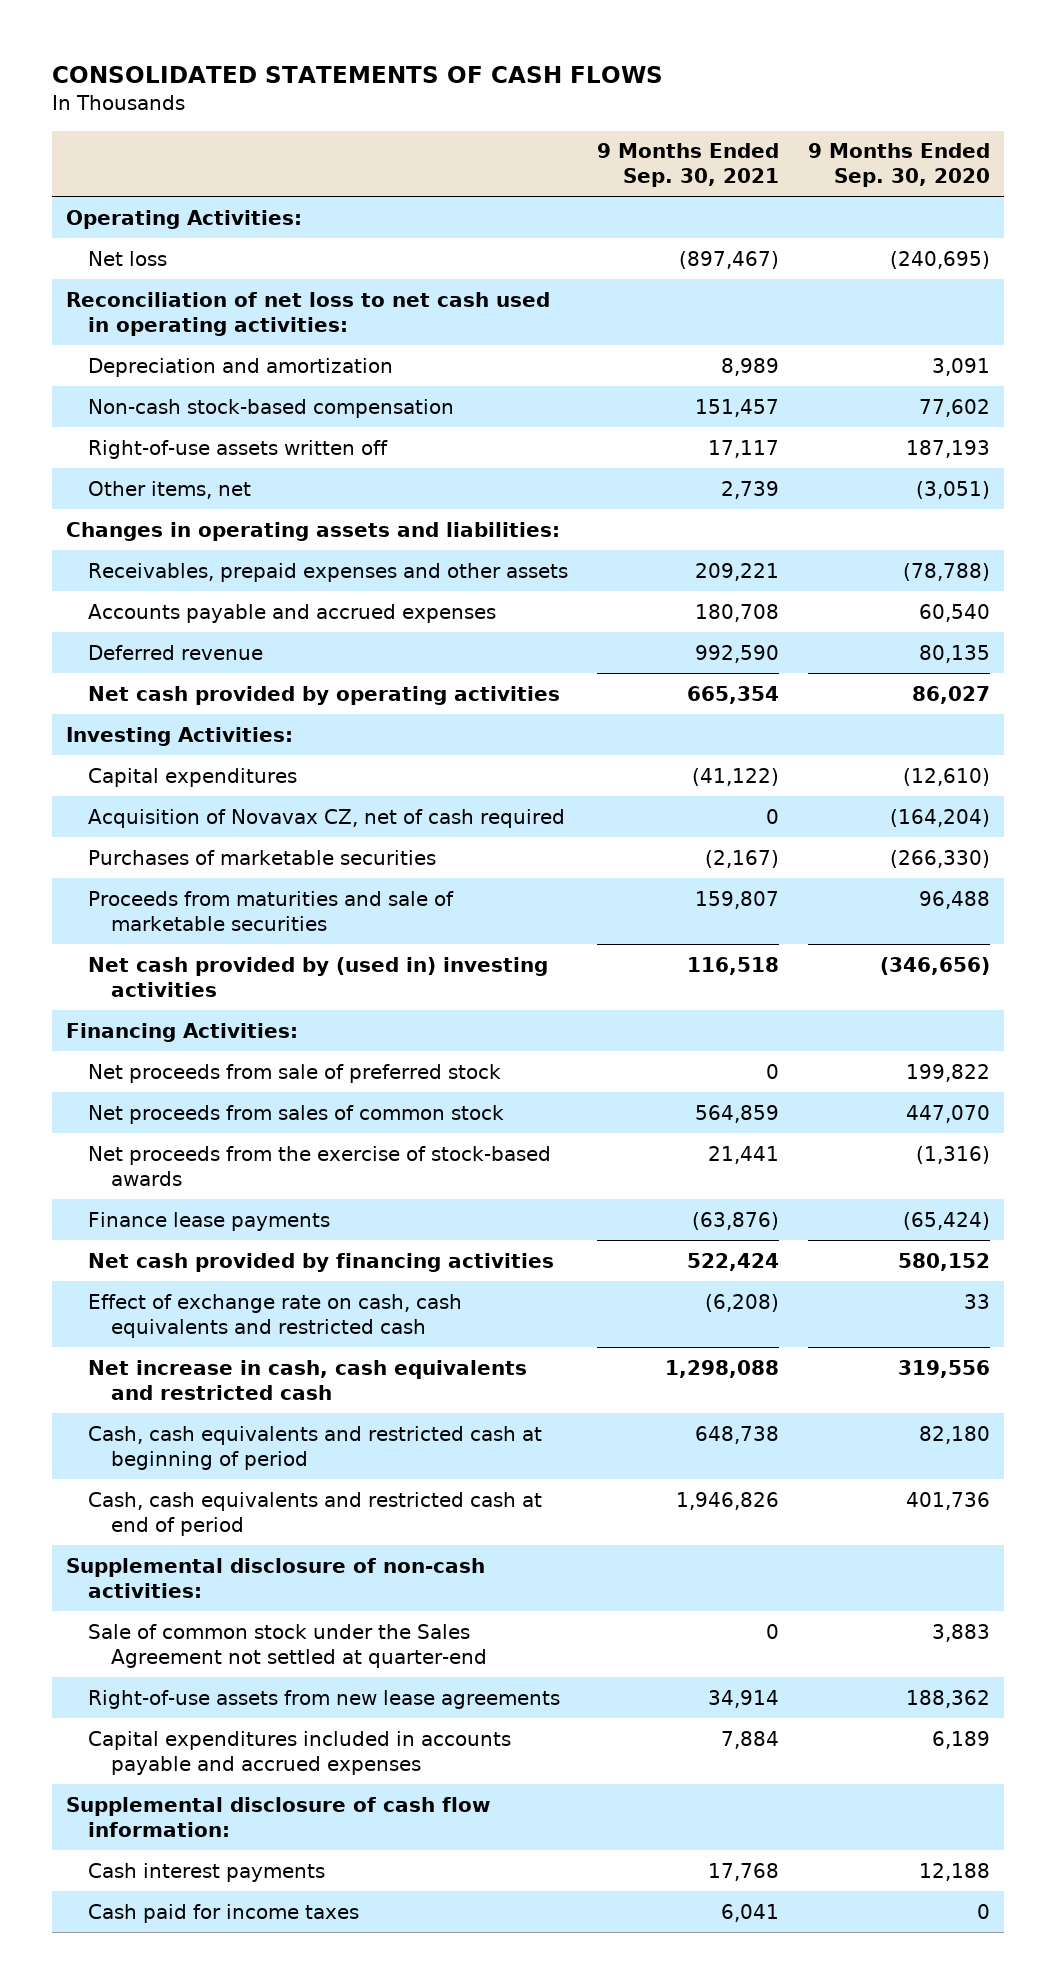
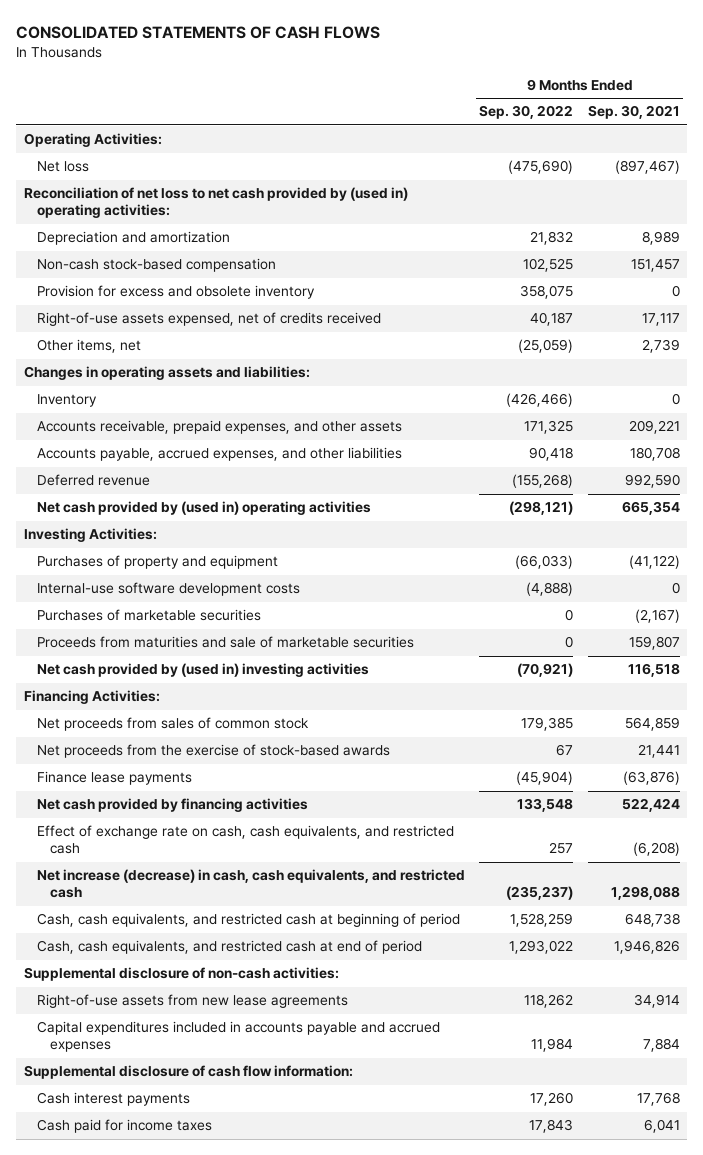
- | 9 Months Ended Sep. 30, 2021 | 9 Months Ended Sep. 30, 2020
+ | 9 Months Ended Sep. 30, 2022 | 9 Months Ended Sep. 30, 2021
- Reconciliation of net loss to net cash used in operating activities:
+ Reconciliation of net loss to net cash provided by (used in) operating activities:
- Right-of-use assets written off | 17,117 | 187,193
+ Provision for excess and obsolete inventory | 358,075 | 0
+ Right-of-use assets expensed, net of credits received | 40,187 | 17,117
- Receivables, prepaid expenses and other assets | 209,221 | (78,788)
- Accounts payable and accrued expenses | 180,708 | 60,540
+ Inventory | (426,466) | 0
+ Accounts receivable, prepaid expenses, and other assets | 171,325 | 209,221
+ Accounts payable, accrued expenses, and other liabilities | 90,418 | 180,708
- Net cash provided by operating activities | 665,354 | 86,027
+ Net cash provided by (used in) operating activities | (298,121) | 665,354
- Capital expenditures | (41,122) | (12,610)
- Acquisition of Novavax CZ, net of cash required | 0 | (164,204)
+ Purchases of property and equipment | (66,033) | (41,122)
+ Internal-use software development costs | (4,888) | 0
- Net proceeds from sale of preferred stock | 0 | 199,822
- Effect of exchange rate on cash, cash equivalents and restricted cash | (6,208) | 33
- Net increase in cash, cash equivalents and restricted cash | 1,298,088 | 319,556
- Cash, cash equivalents and restricted cash at beginning of period | 648,738 | 82,180
- Cash, cash equivalents and restricted cash at end of period | 1,946,826 | 401,736
+ Effect of exchange rate on cash, cash equivalents, and restricted cash | 257 | (6,208)
+ Net increase (decrease) in cash, cash equivalents, and restricted cash | (235,237) | 1,298,088
+ Cash, cash equivalents, and restricted cash at beginning of period | 1,528,259 | 648,738
+ Cash, cash equivalents, and restricted cash at end of period | 1,293,022 | 1,946,826
- Sale of common stock under the Sales Agreement not settled at quarter-end | 0 | 3,883

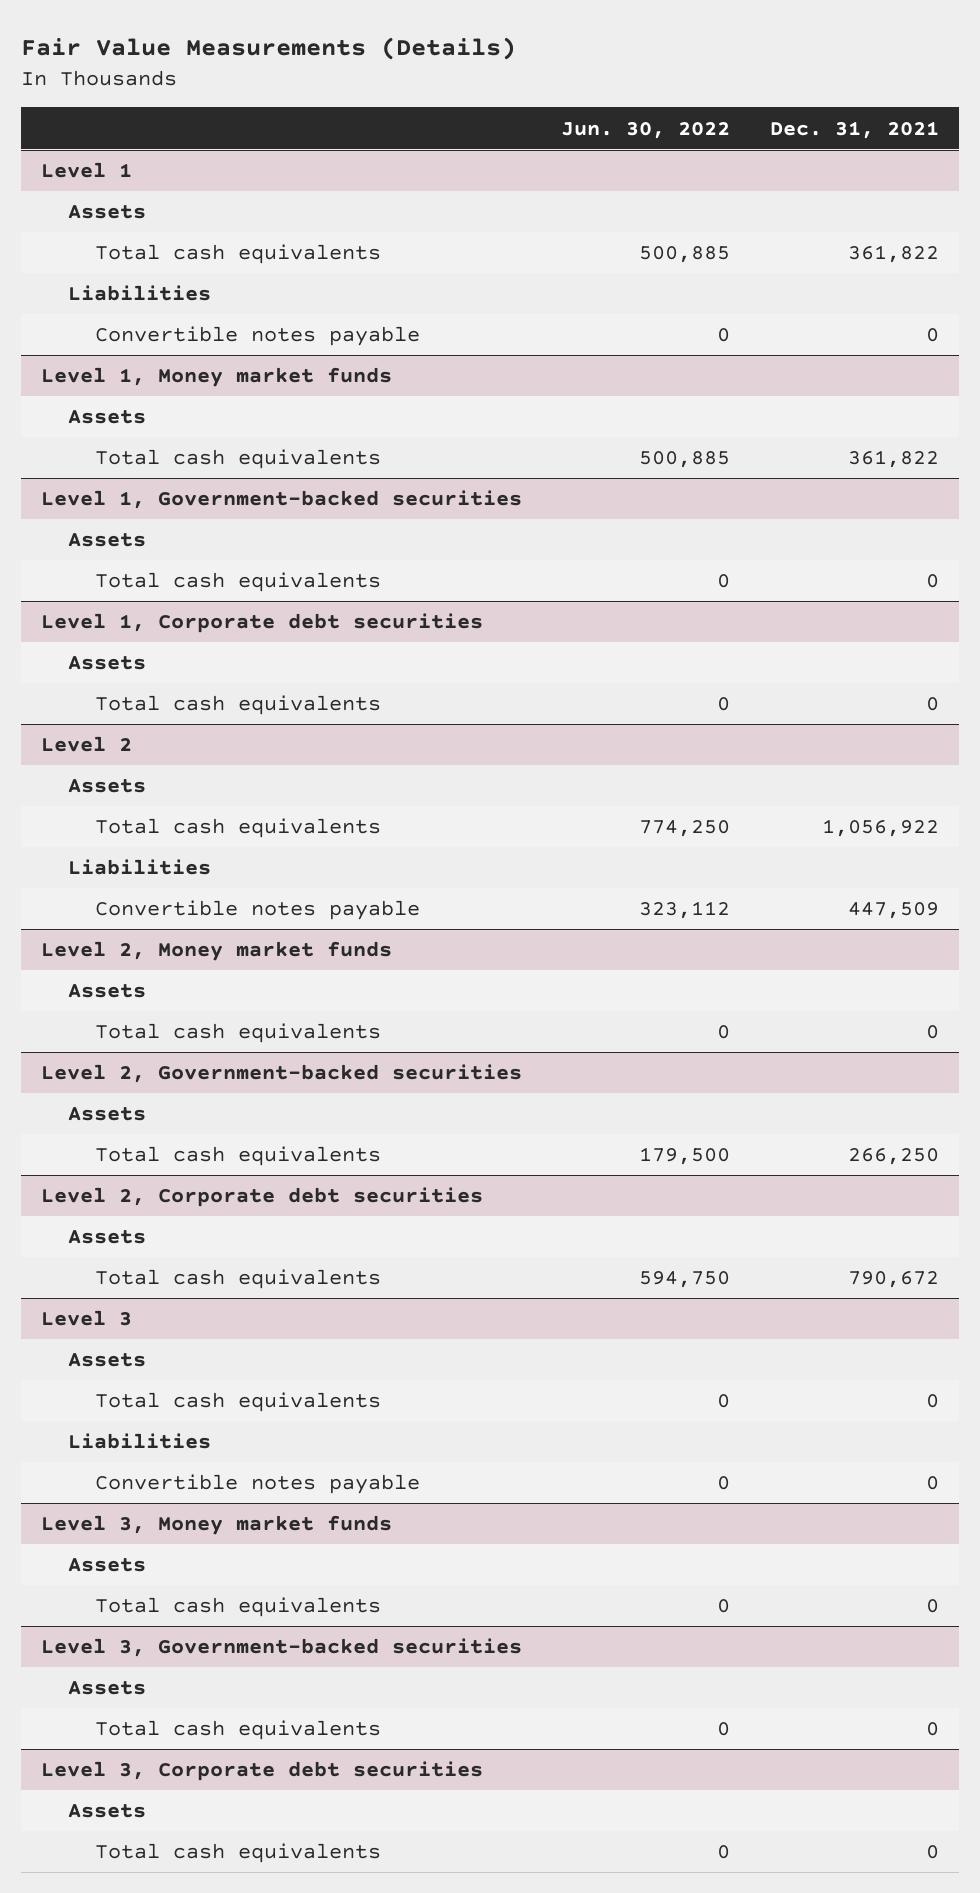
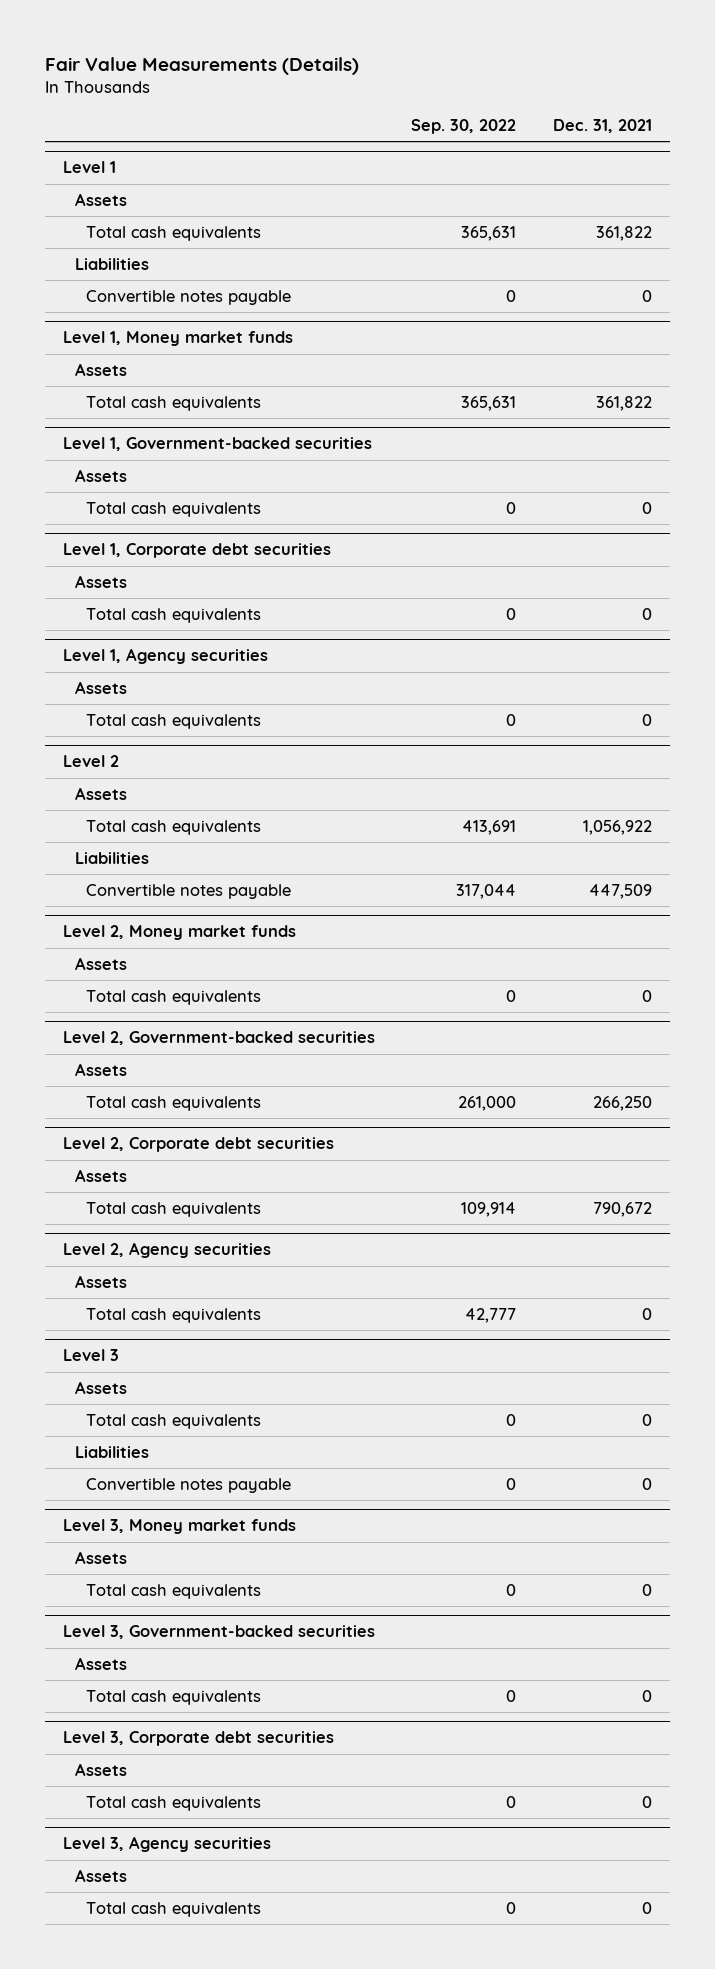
- | Jun. 30, 2022 | Dec. 31, 2021
+ | Sep. 30, 2022 | Dec. 31, 2021
+ Level 1, Agency securities
+ Assets
+ Total cash equivalents | 0 | 0
+ Level 2, Agency securities
+ Assets
+ Total cash equivalents | 42,777 | 0
+ Level 3, Agency securities
+ Assets
+ Total cash equivalents | 0 | 0

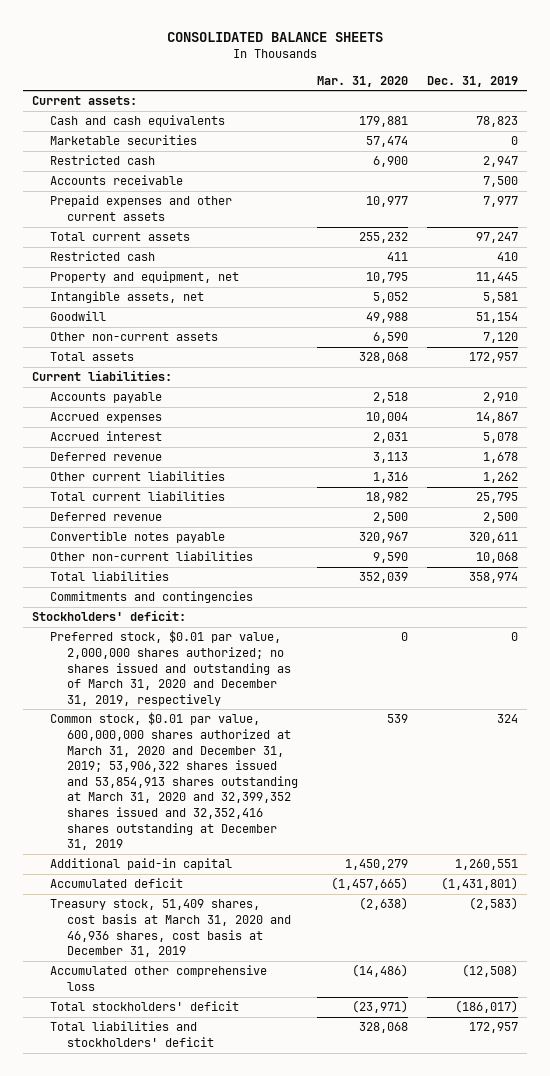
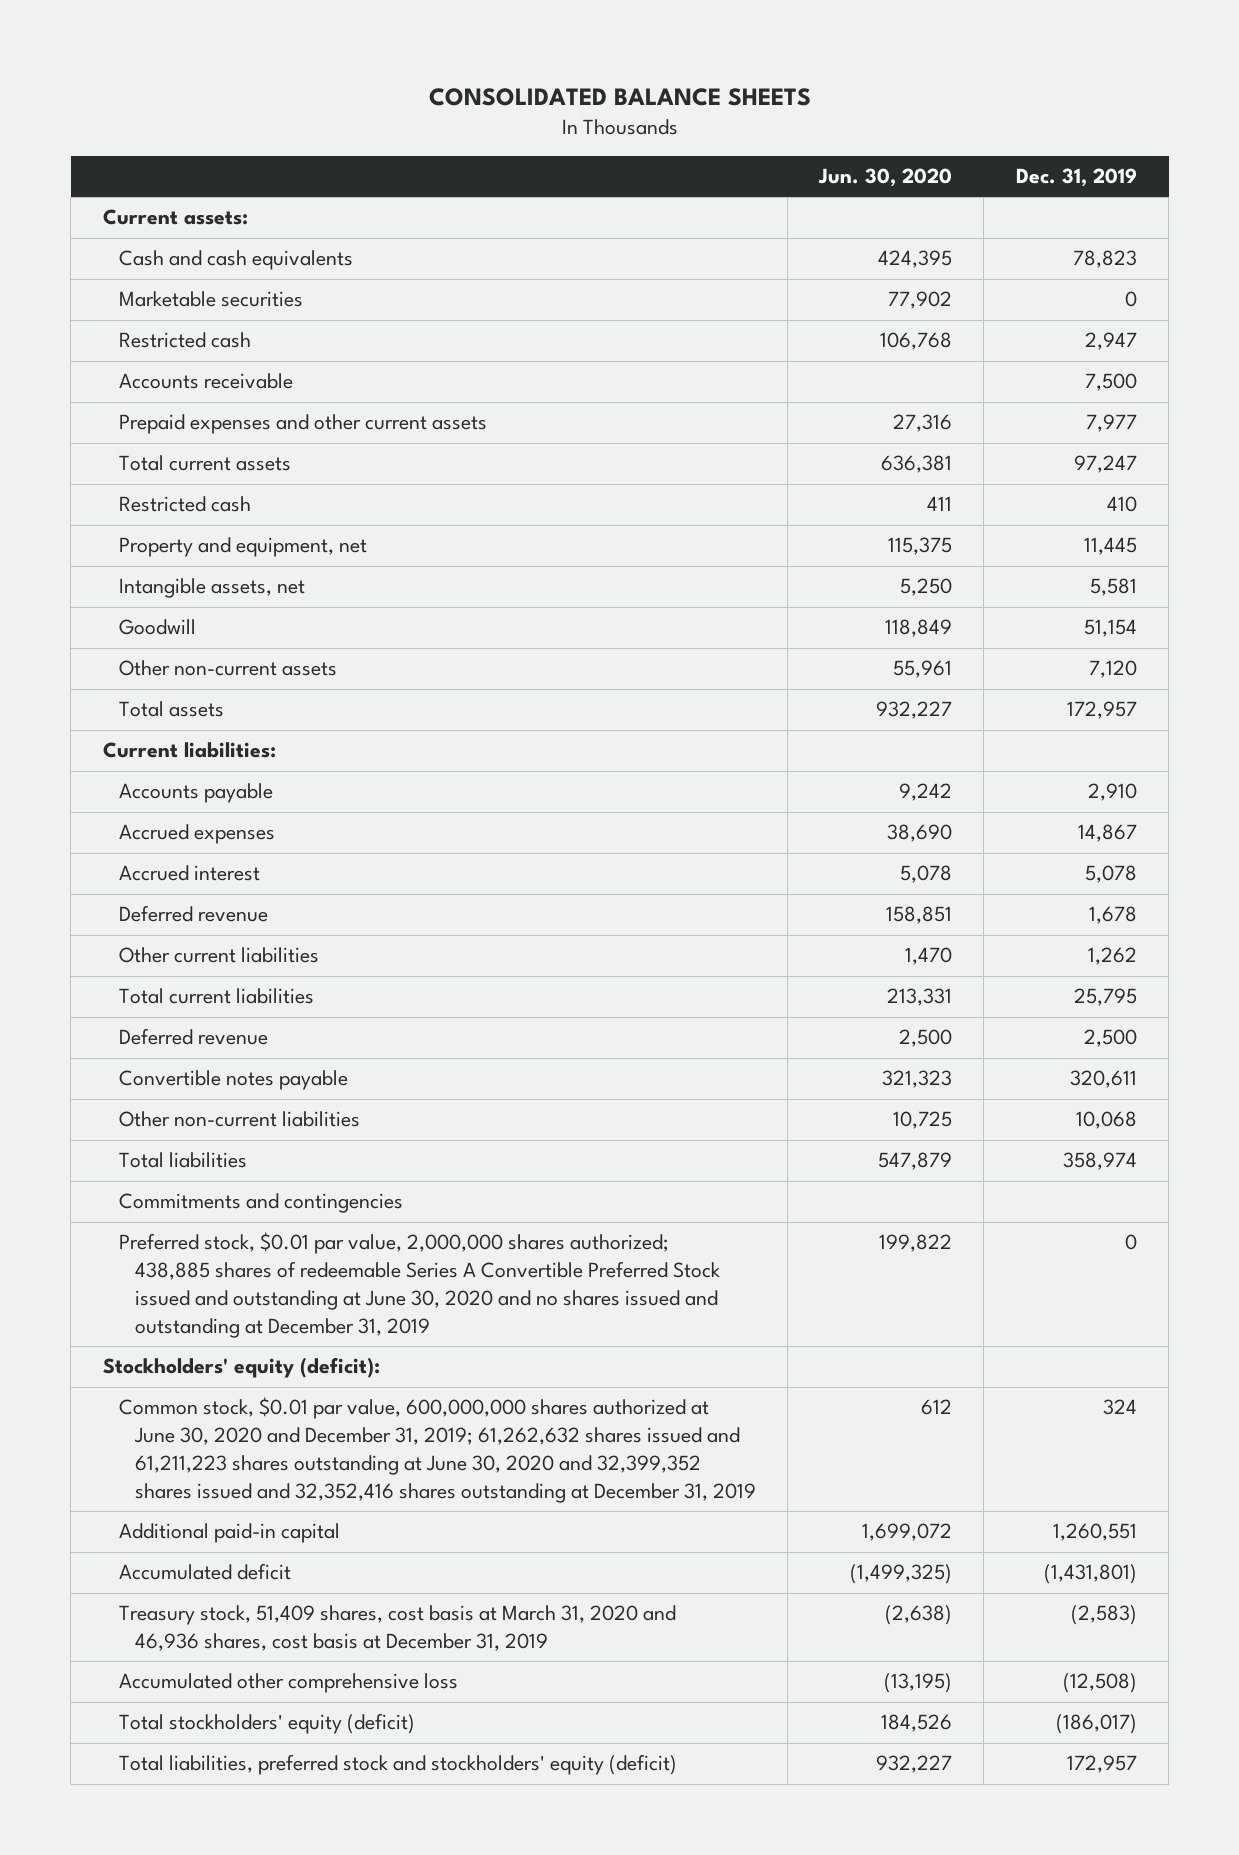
- | Mar. 31, 2020 | Dec. 31, 2019
+ | Jun. 30, 2020 | Dec. 31, 2019
- Stockholders' deficit:
- Preferred stock, $0.01 par value, 2,000,000 shares authorized; no shares issued and outstanding as of March 31, 2020 and December 31, 2019, respectively | 0 | 0
- Common stock, $0.01 par value, 600,000,000 shares authorized at March 31, 2020 and December 31, 2019; 53,906,322 shares issued and 53,854,913 shares outstanding at March 31, 2020 and 32,399,352 shares issued and 32,352,416 shares outstanding at December 31, 2019 | 539 | 324
+ Preferred stock, $0.01 par value, 2,000,000 shares authorized; 438,885 shares of redeemable Series A Convertible Preferred Stock issued and outstanding at June 30, 2020 and no shares issued and outstanding at December 31, 2019 | 199,822 | 0
+ Stockholders' equity (deficit):
+ Common stock, $0.01 par value, 600,000,000 shares authorized at June 30, 2020 and December 31, 2019; 61,262,632 shares issued and 61,211,223 shares outstanding at June 30, 2020 and 32,399,352 shares issued and 32,352,416 shares outstanding at December 31, 2019 | 612 | 324
- Total stockholders' deficit | (23,971) | (186,017)
- Total liabilities and stockholders' deficit | 328,068 | 172,957
+ Total stockholders' equity (deficit) | 184,526 | (186,017)
+ Total liabilities, preferred stock and stockholders' equity (deficit) | 932,227 | 172,957

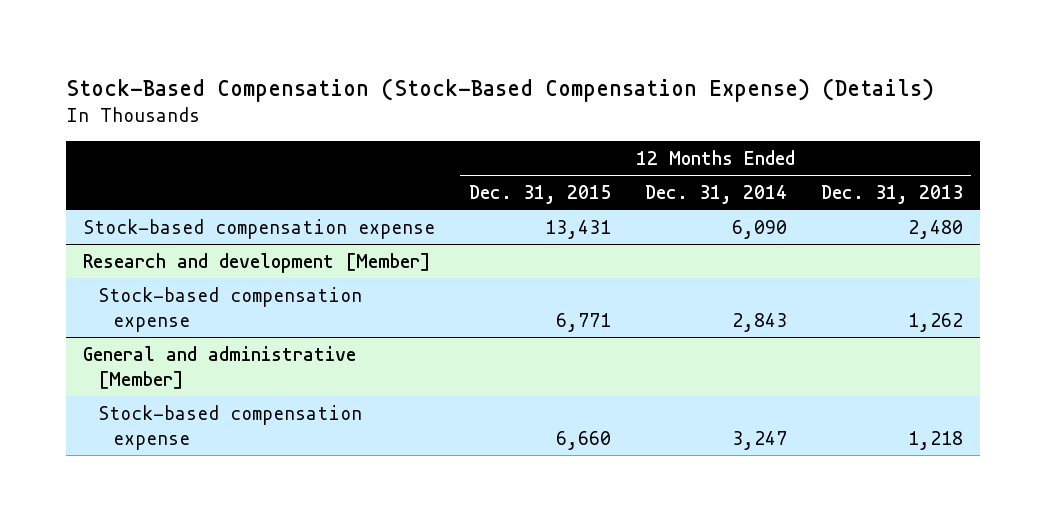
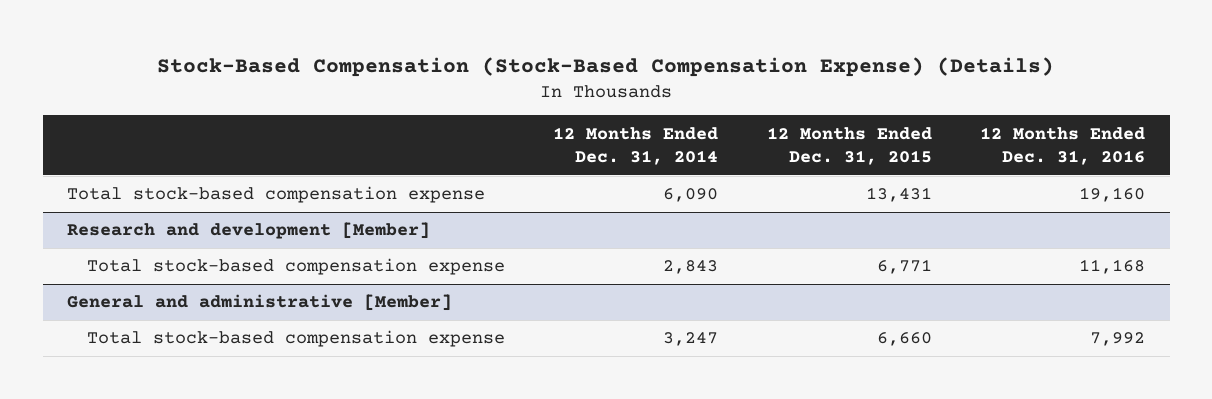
- | 12 Months Ended Dec. 31, 2015 | 12 Months Ended Dec. 31, 2014 | 12 Months Ended Dec. 31, 2013
+ | 12 Months Ended Dec. 31, 2014 | 12 Months Ended Dec. 31, 2015 | 12 Months Ended Dec. 31, 2016
- Stock-based compensation expense | 13,431 | 6,090 | 2,480
+ Total stock-based compensation expense | 6,090 | 13,431 | 19,160
@ Research and development [Member]
- Stock-based compensation expense | 6,771 | 2,843 | 1,262
+ Total stock-based compensation expense | 2,843 | 6,771 | 11,168
@ General and administrative [Member]
- Stock-based compensation expense | 6,660 | 3,247 | 1,218
+ Total stock-based compensation expense | 3,247 | 6,660 | 7,992

